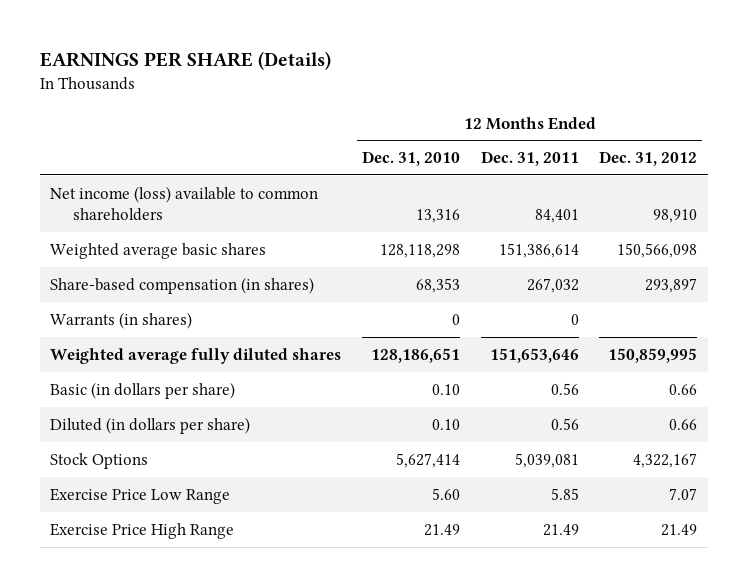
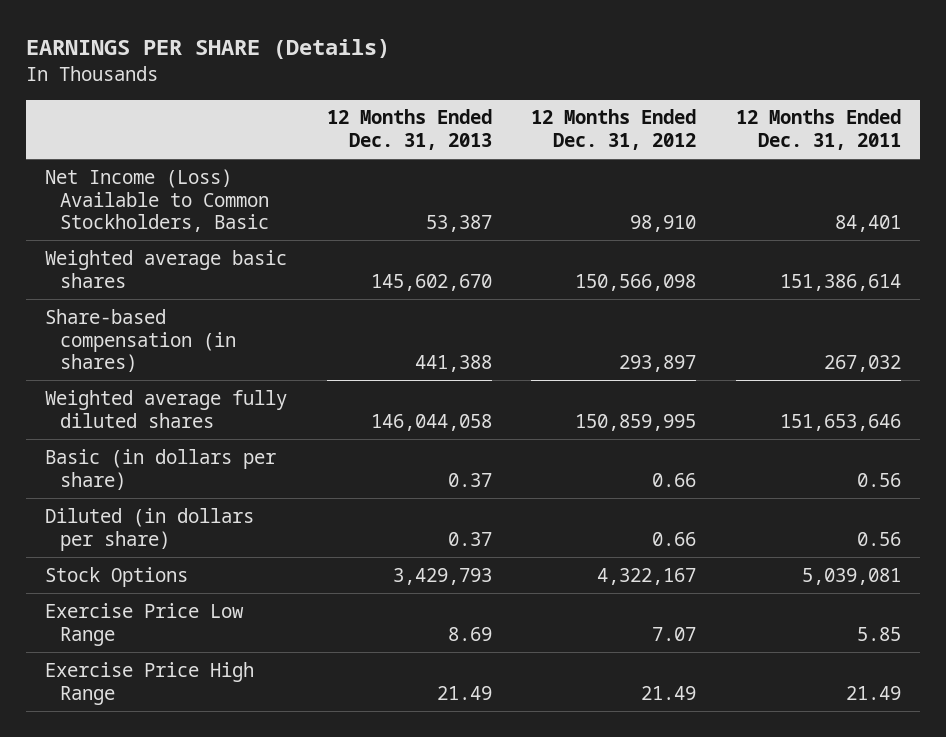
- | 12 Months Ended Dec. 31, 2010 | 12 Months Ended Dec. 31, 2011 | 12 Months Ended Dec. 31, 2012
+ | 12 Months Ended Dec. 31, 2013 | 12 Months Ended Dec. 31, 2012 | 12 Months Ended Dec. 31, 2011
- Net income (loss) available to common shareholders | 13,316 | 84,401 | 98,910
+ Net Income (Loss) Available to Common Stockholders, Basic | 53,387 | 98,910 | 84,401
- Warrants (in shares) | 0 | 0 |

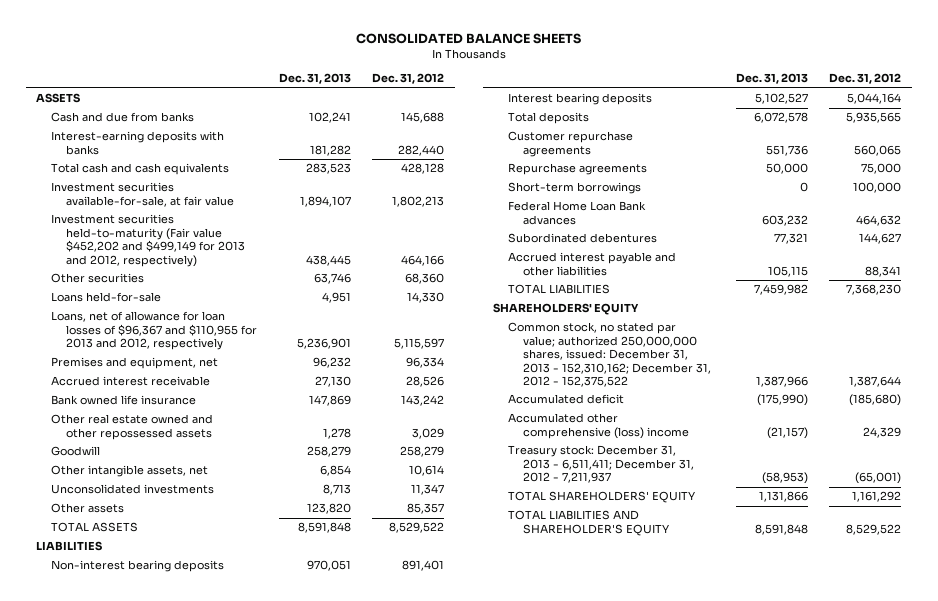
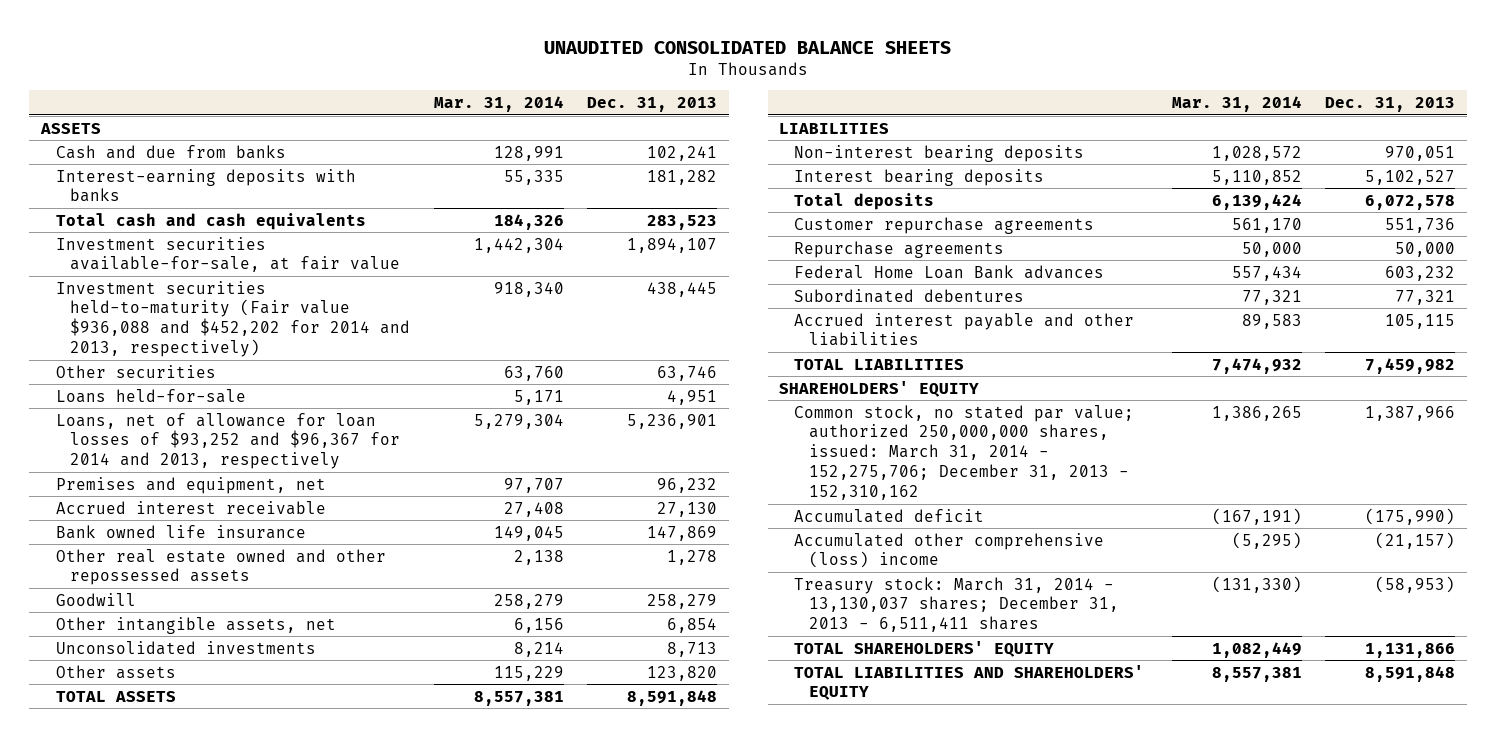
- CONSOLIDATED BALANCE SHEETS
+ UNAUDITED CONSOLIDATED BALANCE SHEETS
- | Dec. 31, 2013 | Dec. 31, 2012
+ | Mar. 31, 2014 | Dec. 31, 2013
- Investment securities held-to-maturity (Fair value $452,202 and $499,149 for 2013 and 2012, respectively) | 438,445 | 464,166
+ Investment securities held-to-maturity (Fair value $936,088 and $452,202 for 2014 and 2013, respectively) | 918,340 | 438,445
- Loans, net of allowance for loan losses of $96,367 and $110,955 for 2013 and 2012, respectively | 5,236,901 | 5,115,597
+ Loans, net of allowance for loan losses of $93,252 and $96,367 for 2014 and 2013, respectively | 5,279,304 | 5,236,901
- Short-term borrowings | 0 | 100,000
- Common stock, no stated par value; authorized 250,000,000 shares, issued: December 31, 2013 - 152,310,162; December 31, 2012 - 152,375,522 | 1,387,966 | 1,387,644
+ Common stock, no stated par value; authorized 250,000,000 shares, issued: March 31, 2014 - 152,275,706; December 31, 2013 - 152,310,162 | 1,386,265 | 1,387,966
- Treasury stock: December 31, 2013 - 6,511,411; December 31, 2012 - 7,211,937 | (58,953) | (65,001)
+ Treasury stock: March 31, 2014 - 13,130,037 shares; December 31, 2013 - 6,511,411 shares | (131,330) | (58,953)
- TOTAL LIABILITIES AND SHAREHOLDER'S EQUITY | 8,591,848 | 8,529,522
+ TOTAL LIABILITIES AND SHAREHOLDERS' EQUITY | 8,557,381 | 8,591,848

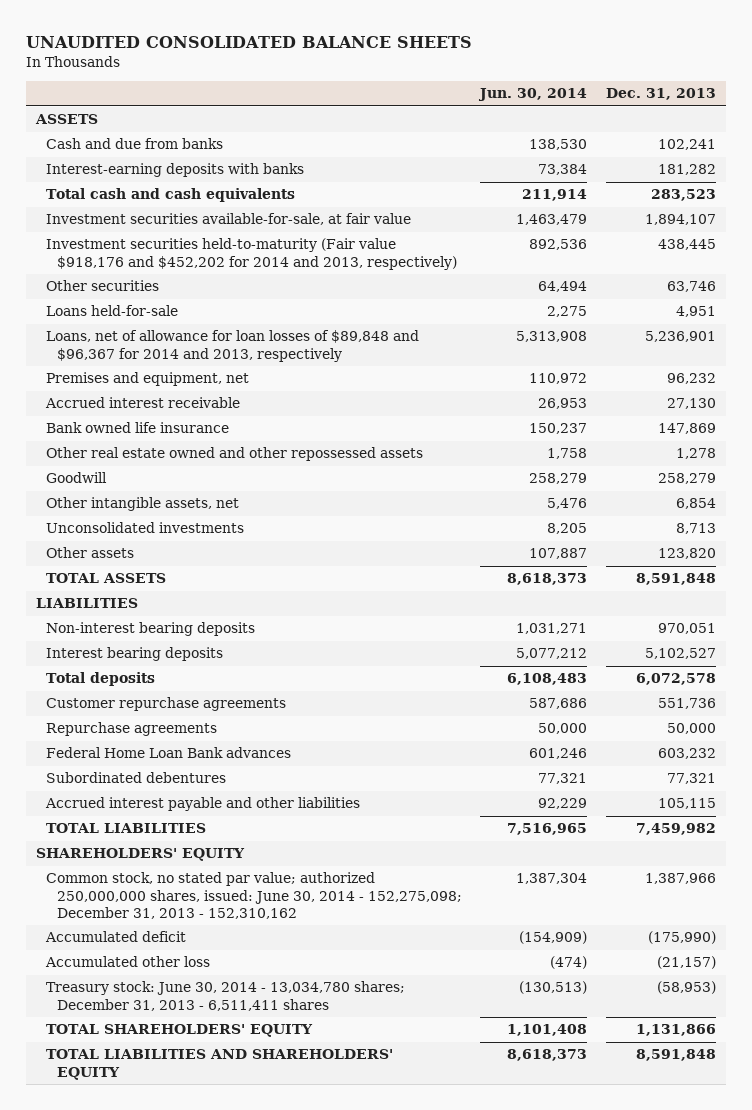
- | Mar. 31, 2014 | Dec. 31, 2013
+ | Jun. 30, 2014 | Dec. 31, 2013
- Investment securities held-to-maturity (Fair value $936,088 and $452,202 for 2014 and 2013, respectively) | 918,340 | 438,445
+ Investment securities held-to-maturity (Fair value $918,176 and $452,202 for 2014 and 2013, respectively) | 892,536 | 438,445
- Loans, net of allowance for loan losses of $93,252 and $96,367 for 2014 and 2013, respectively | 5,279,304 | 5,236,901
+ Loans, net of allowance for loan losses of $89,848 and $96,367 for 2014 and 2013, respectively | 5,313,908 | 5,236,901
- Common stock, no stated par value; authorized 250,000,000 shares, issued: March 31, 2014 - 152,275,706; December 31, 2013 - 152,310,162 | 1,386,265 | 1,387,966
+ Common stock, no stated par value; authorized 250,000,000 shares, issued: June 30, 2014 - 152,275,098; December 31, 2013 - 152,310,162 | 1,387,304 | 1,387,966
- Accumulated other comprehensive (loss) income | (5,295) | (21,157)
- Treasury stock: March 31, 2014 - 13,130,037 shares; December 31, 2013 - 6,511,411 shares | (131,330) | (58,953)
+ Accumulated other loss | (474) | (21,157)
+ Treasury stock: June 30, 2014 - 13,034,780 shares; December 31, 2013 - 6,511,411 shares | (130,513) | (58,953)

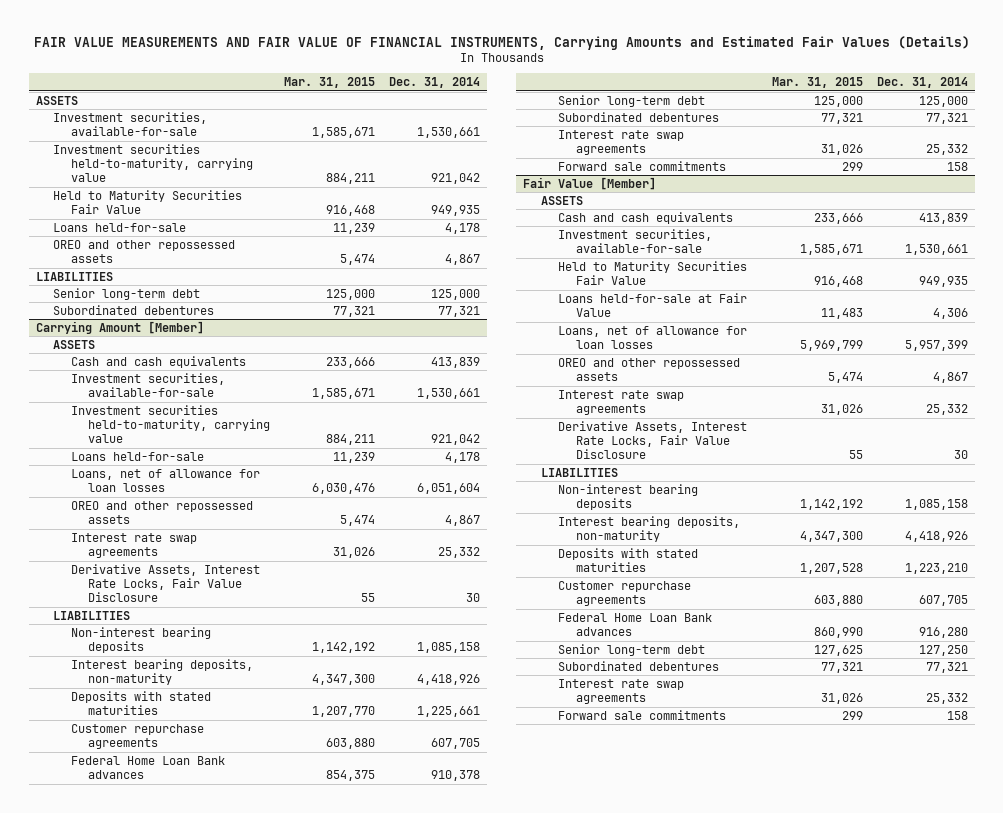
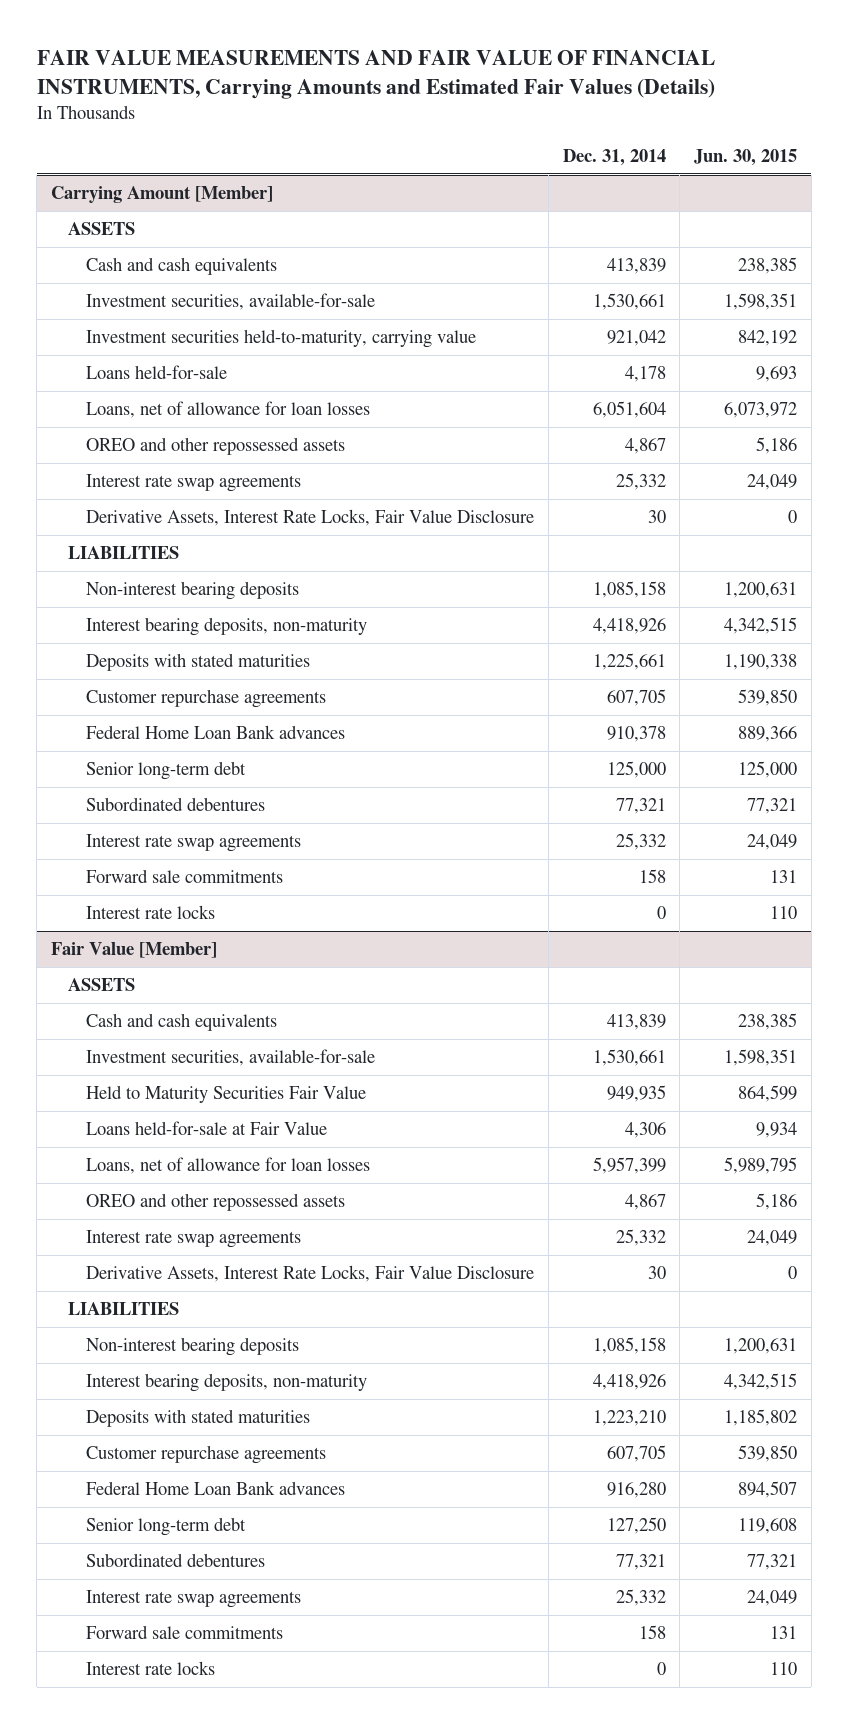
- | Mar. 31, 2015 | Dec. 31, 2014
+ | Dec. 31, 2014 | Jun. 30, 2015
- ASSETS
- Investment securities, available-for-sale | 1,585,671 | 1,530,661
- Investment securities held-to-maturity, carrying value | 884,211 | 921,042
- Held to Maturity Securities Fair Value | 916,468 | 949,935
- Loans held-for-sale | 11,239 | 4,178
- OREO and other repossessed assets | 5,474 | 4,867
- LIABILITIES
- Senior long-term debt | 125,000 | 125,000
- Subordinated debentures | 77,321 | 77,321
@ Carrying Amount [Member]
+ Interest rate locks | 0 | 110
@ Fair Value [Member]
+ Interest rate locks | 0 | 110

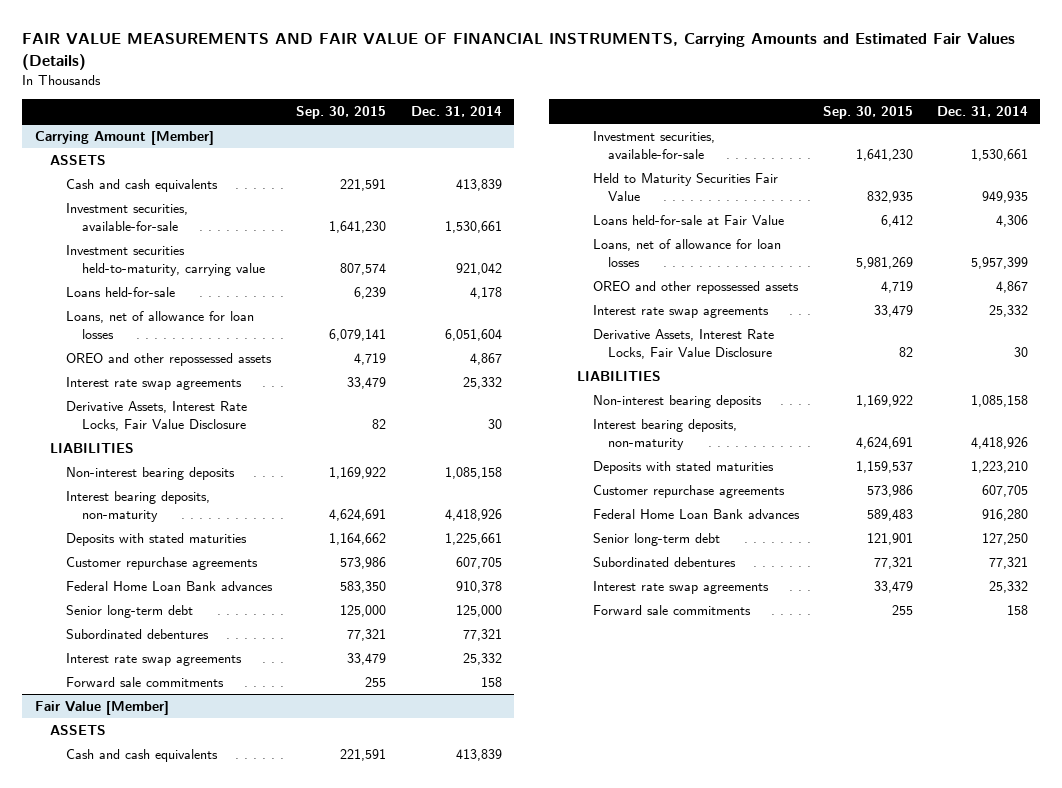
- | Dec. 31, 2014 | Jun. 30, 2015
+ | Sep. 30, 2015 | Dec. 31, 2014
@ Carrying Amount [Member]
- Interest rate locks | 0 | 110
@ Fair Value [Member]
- Interest rate locks | 0 | 110

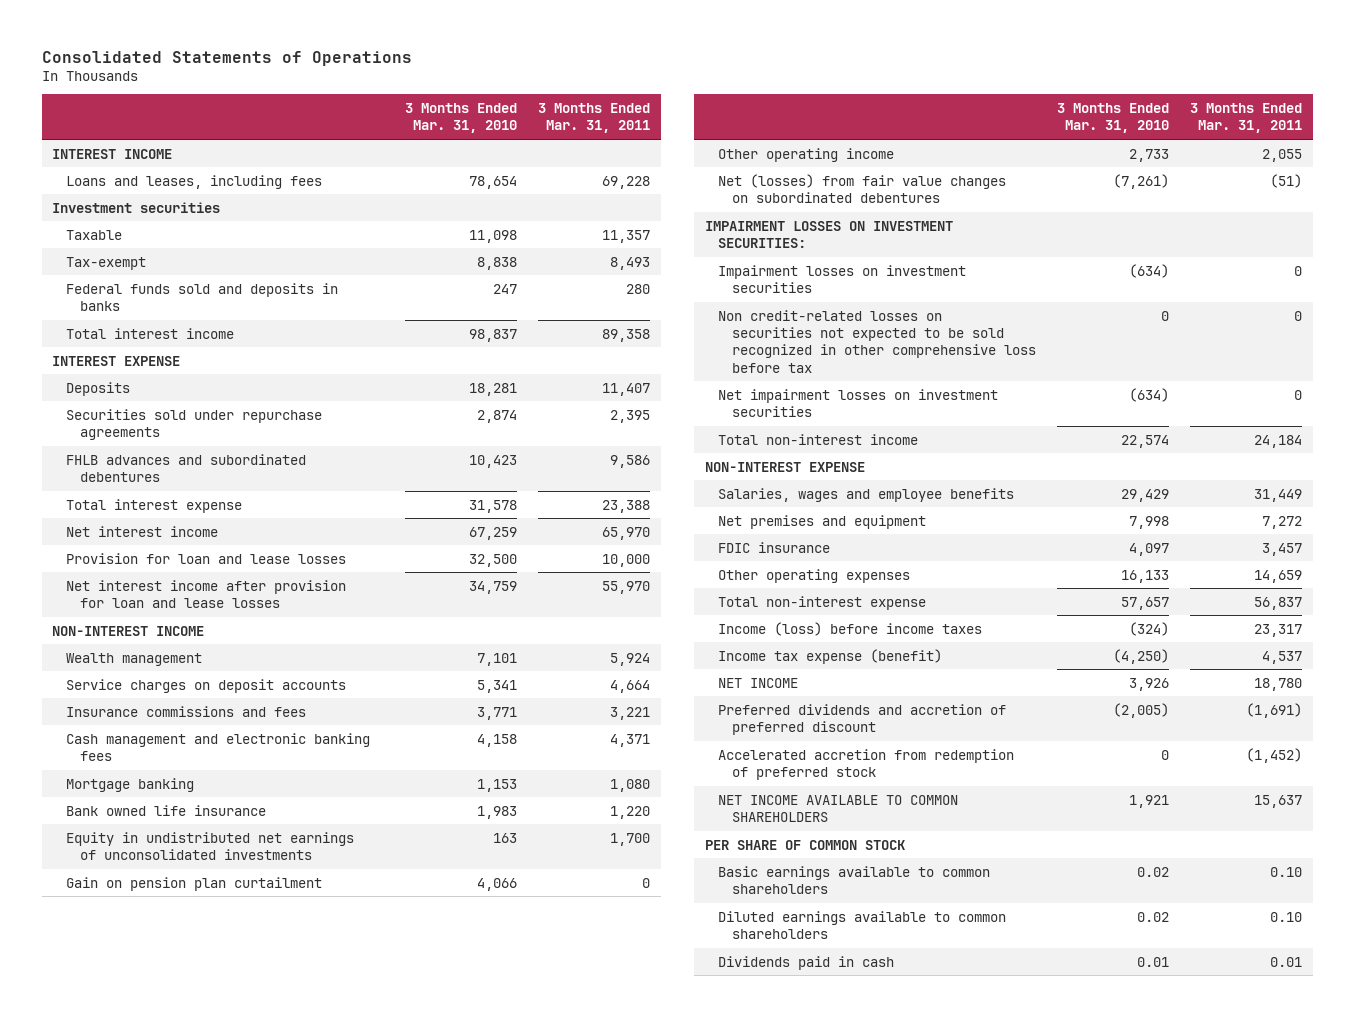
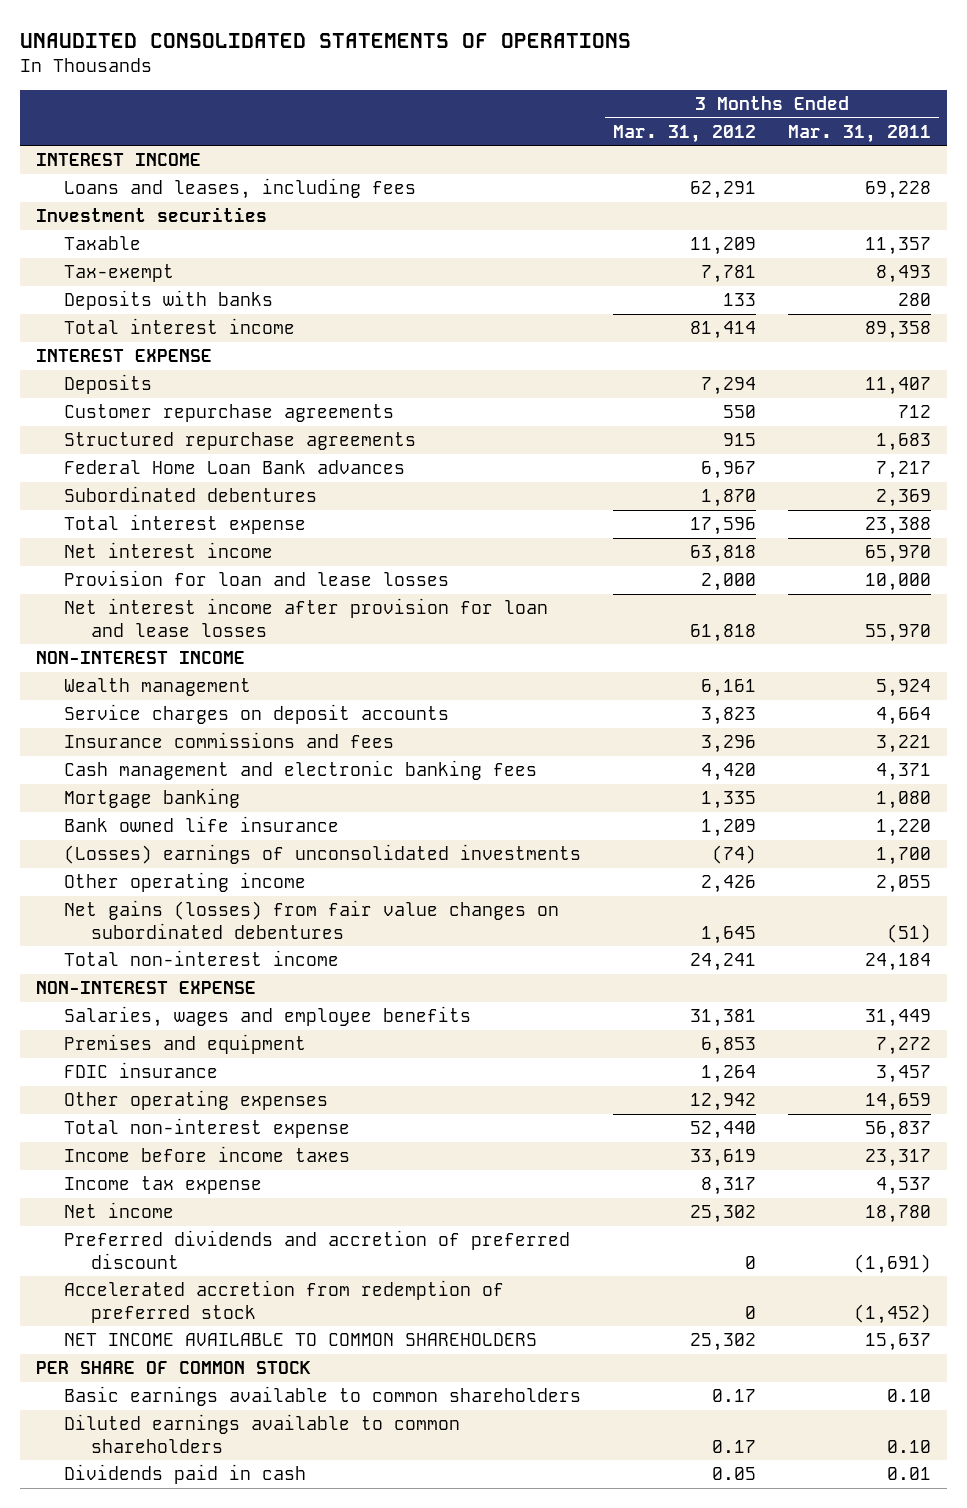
- Consolidated Statements of Operations
+ UNAUDITED CONSOLIDATED STATEMENTS OF OPERATIONS
- | 3 Months Ended Mar. 31, 2010 | 3 Months Ended Mar. 31, 2011
+ | 3 Months Ended Mar. 31, 2012 | 3 Months Ended Mar. 31, 2011
- Federal funds sold and deposits in banks | 247 | 280
+ Deposits with banks | 133 | 280
- Securities sold under repurchase agreements | 2,874 | 2,395
- FHLB advances and subordinated debentures | 10,423 | 9,586
+ Customer repurchase agreements | 550 | 712
+ Structured repurchase agreements | 915 | 1,683
+ Federal Home Loan Bank advances | 6,967 | 7,217
+ Subordinated debentures | 1,870 | 2,369
- Equity in undistributed net earnings of unconsolidated investments | 163 | 1,700
- Gain on pension plan curtailment | 4,066 | 0
+ (Losses) earnings of unconsolidated investments | (74) | 1,700
- Net (losses) from fair value changes on subordinated debentures | (7,261) | (51)
- IMPAIRMENT LOSSES ON INVESTMENT SECURITIES:
- Impairment losses on investment securities | (634) | 0
- Non credit-related losses on securities not expected to be sold recognized in other comprehensive loss before tax | 0 | 0
- Net impairment losses on investment securities | (634) | 0
+ Net gains (losses) from fair value changes on subordinated debentures | 1,645 | (51)
- Net premises and equipment | 7,998 | 7,272
+ Premises and equipment | 6,853 | 7,272
- Income (loss) before income taxes | (324) | 23,317
- Income tax expense (benefit) | (4,250) | 4,537
- NET INCOME | 3,926 | 18,780
+ Income before income taxes | 33,619 | 23,317
+ Income tax expense | 8,317 | 4,537
+ Net income | 25,302 | 18,780

